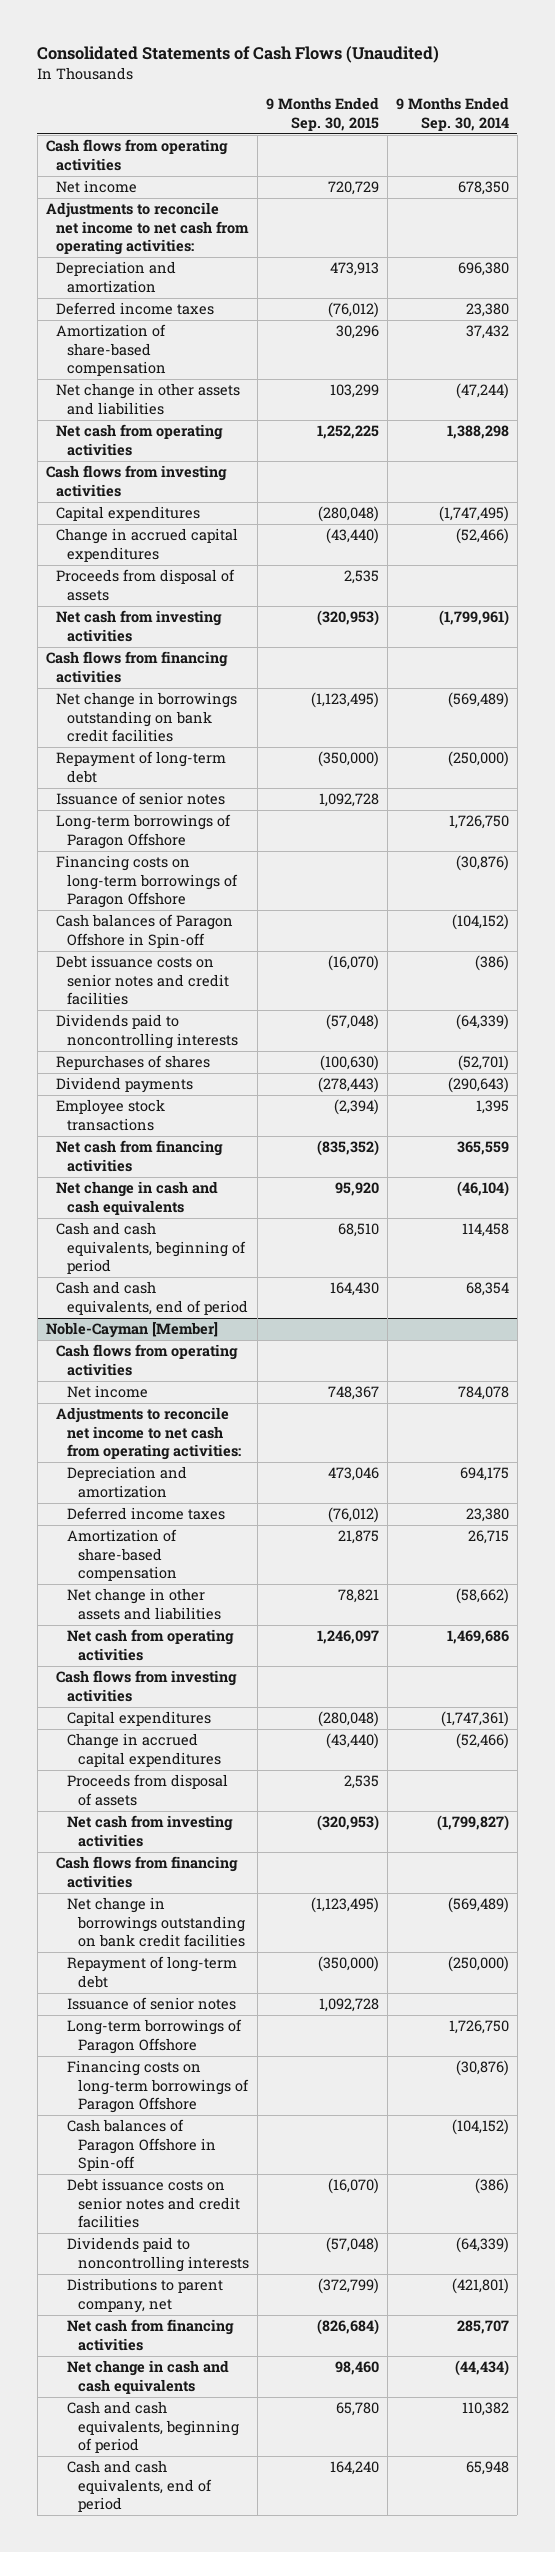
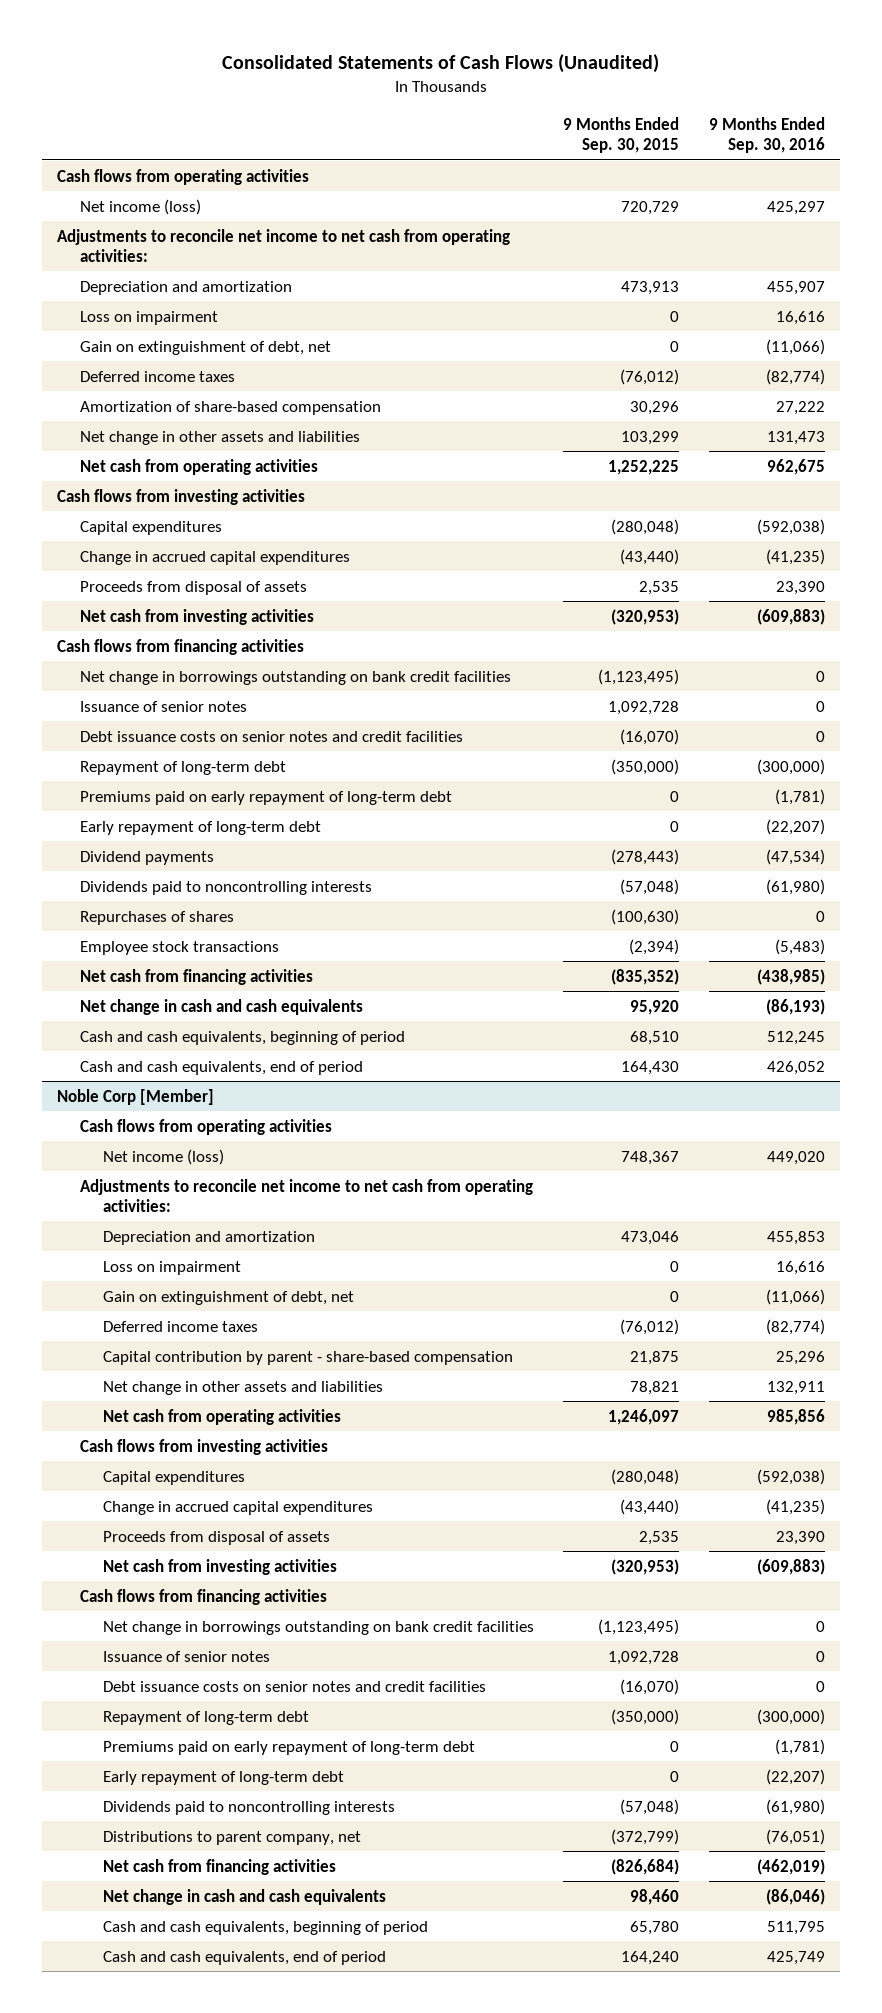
- | 9 Months Ended Sep. 30, 2015 | 9 Months Ended Sep. 30, 2014
+ | 9 Months Ended Sep. 30, 2015 | 9 Months Ended Sep. 30, 2016
- Net income | 720,729 | 678,350
+ Net income (loss) | 720,729 | 425,297
+ Loss on impairment | 0 | 16,616
+ Gain on extinguishment of debt, net | 0 | (11,066)
- Long-term borrowings of Paragon Offshore | | 1,726,750
- Financing costs on long-term borrowings of Paragon Offshore | | (30,876)
- Cash balances of Paragon Offshore in Spin-off | | (104,152)
moved down: Repayment of long-term debt | (350,000) | (300,000)
+ Premiums paid on early repayment of long-term debt | 0 | (1,781)
+ Early repayment of long-term debt | 0 | (22,207)
moved up: Dividend payments | (278,443) | (47,534)
- Noble-Cayman [Member]
+ Noble Corp [Member]
- Net income | 748,367 | 784,078
+ Net income (loss) | 748,367 | 449,020
+ Loss on impairment | 0 | 16,616
+ Gain on extinguishment of debt, net | 0 | (11,066)
- Amortization of share-based compensation | 21,875 | 26,715
+ Capital contribution by parent - share-based compensation | 21,875 | 25,296
- Repayment of long-term debt | (350,000) | (250,000)
- Long-term borrowings of Paragon Offshore | | 1,726,750
- Financing costs on long-term borrowings of Paragon Offshore | | (30,876)
- Cash balances of Paragon Offshore in Spin-off | | (104,152)
+ Repayment of long-term debt | (350,000) | (300,000)
+ Premiums paid on early repayment of long-term debt | 0 | (1,781)
+ Early repayment of long-term debt | 0 | (22,207)

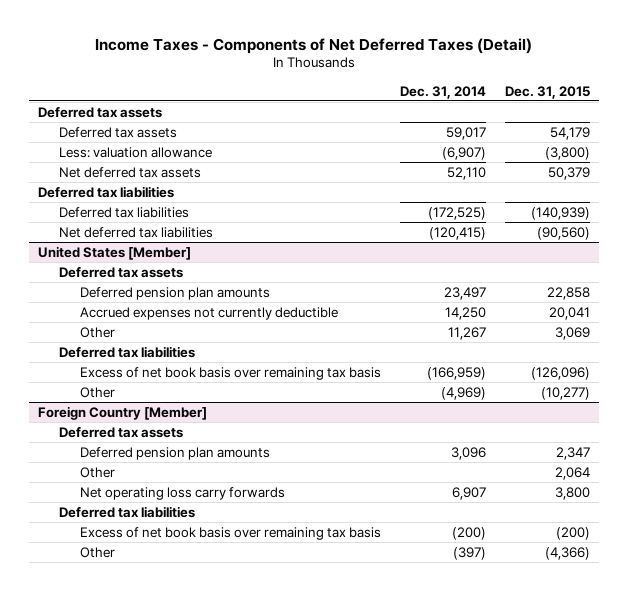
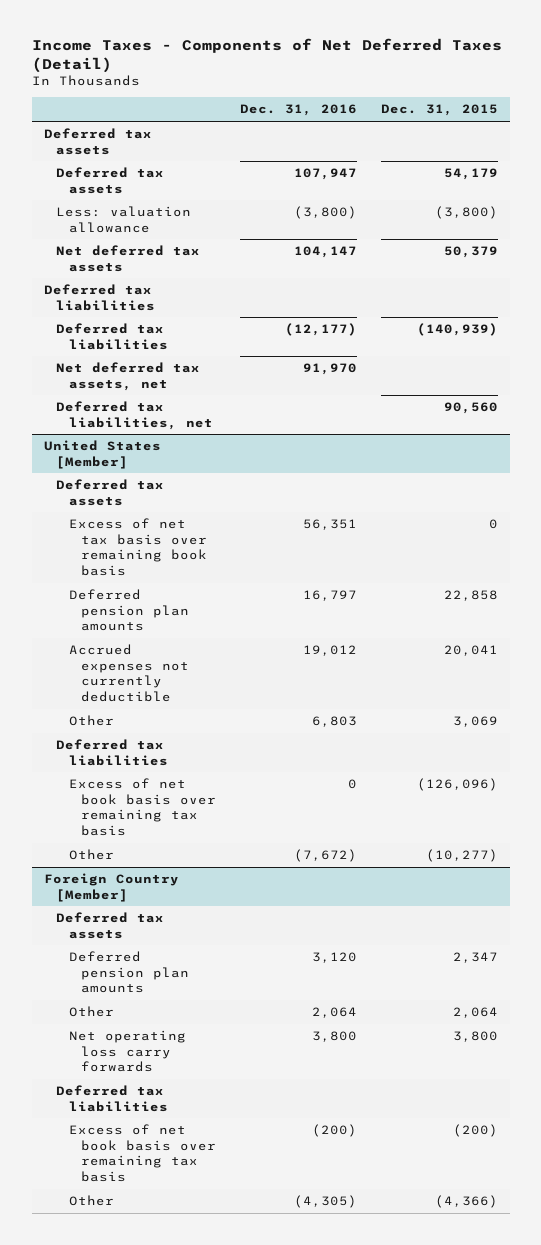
- | Dec. 31, 2014 | Dec. 31, 2015
+ | Dec. 31, 2016 | Dec. 31, 2015
- Net deferred tax liabilities | (120,415) | (90,560)
+ Net deferred tax assets, net | 91,970 |
+ Deferred tax liabilities, net | | 90,560
@ United States [Member]
+ Excess of net tax basis over remaining book basis | 56,351 | 0

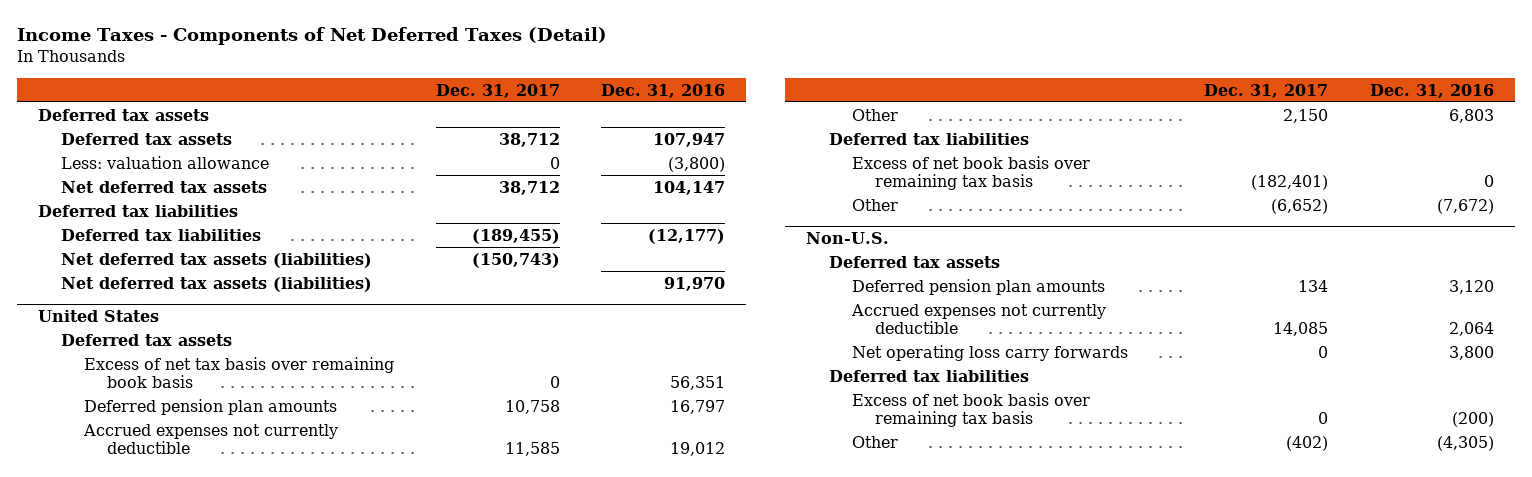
- | Dec. 31, 2016 | Dec. 31, 2015
+ | Dec. 31, 2017 | Dec. 31, 2016
- Net deferred tax assets, net | 91,970 |
- Deferred tax liabilities, net | | 90,560
- United States [Member]
+ Net deferred tax assets (liabilities) | (150,743) |
+ Net deferred tax assets (liabilities) | | 91,970
+ United States
- Foreign Country [Member]
+ Non-U.S.
- Other | 2,064 | 2,064
+ Accrued expenses not currently deductible | 14,085 | 2,064

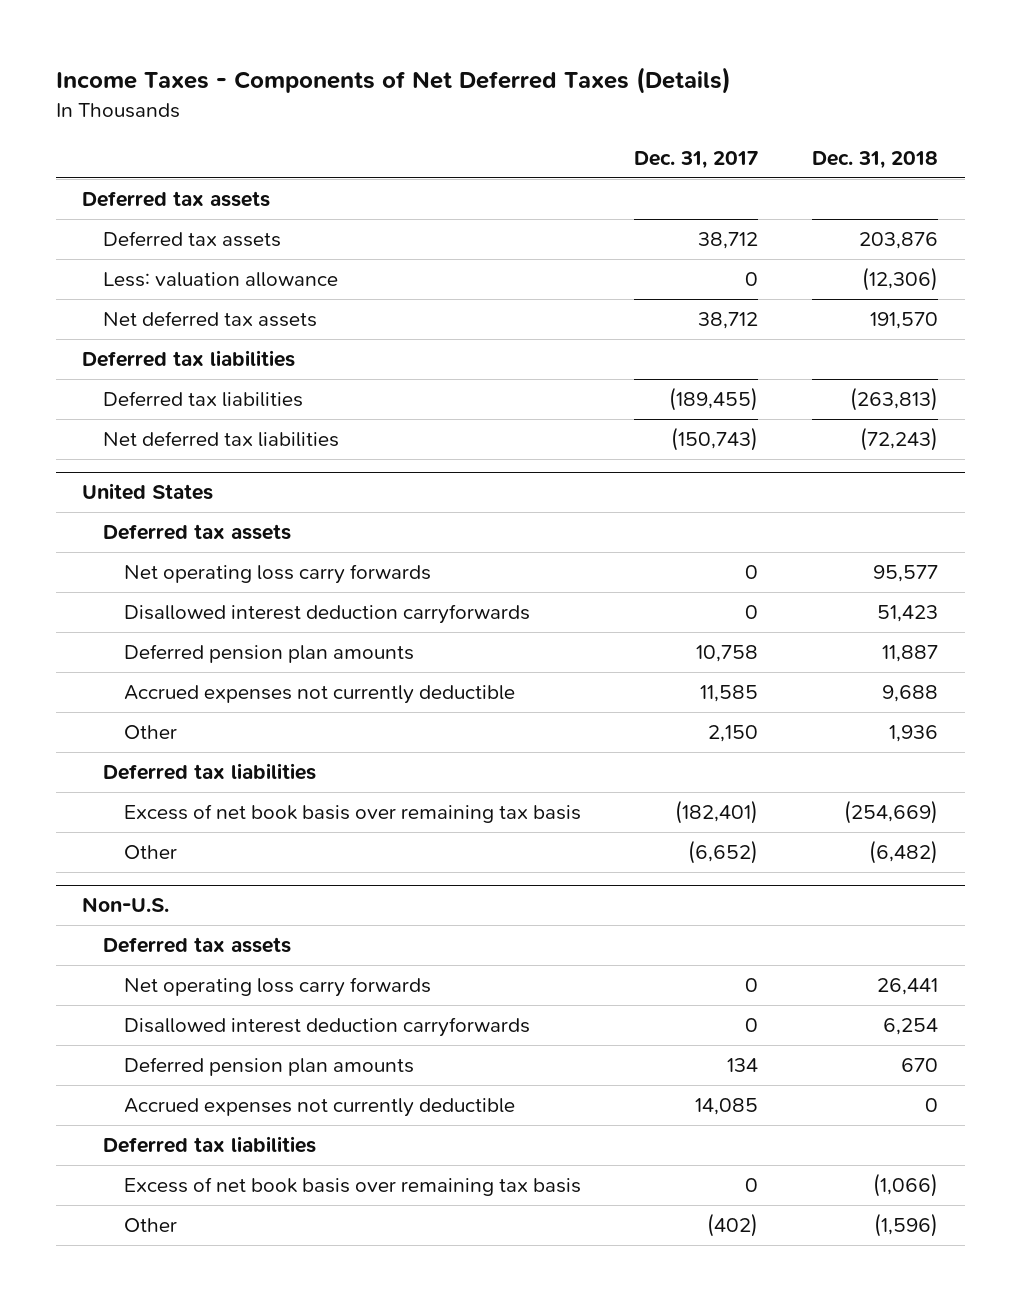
- Income Taxes - Components of Net Deferred Taxes (Detail)
+ Income Taxes - Components of Net Deferred Taxes (Details)
- | Dec. 31, 2017 | Dec. 31, 2016
+ | Dec. 31, 2017 | Dec. 31, 2018
- Net deferred tax assets (liabilities) | (150,743) |
- Net deferred tax assets (liabilities) | | 91,970
+ Net deferred tax liabilities | (150,743) | (72,243)
@ United States
- Excess of net tax basis over remaining book basis | 0 | 56,351
+ Net operating loss carry forwards | 0 | 95,577
+ Disallowed interest deduction carryforwards | 0 | 51,423
@ Non-U.S.
moved up: Net operating loss carry forwards | 0 | 26,441
+ Disallowed interest deduction carryforwards | 0 | 6,254

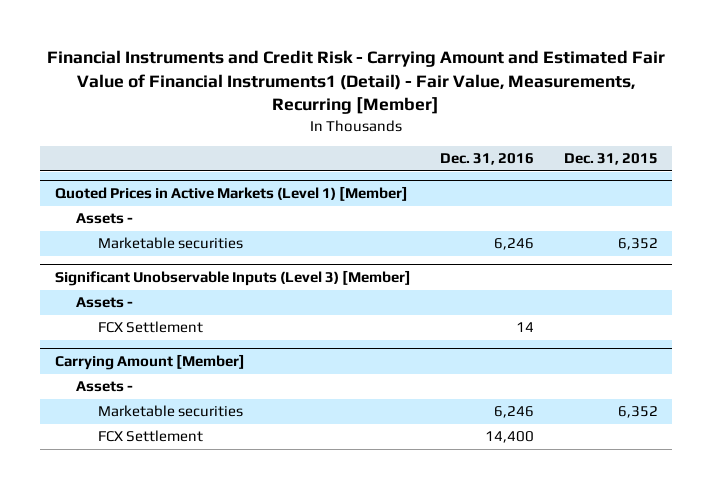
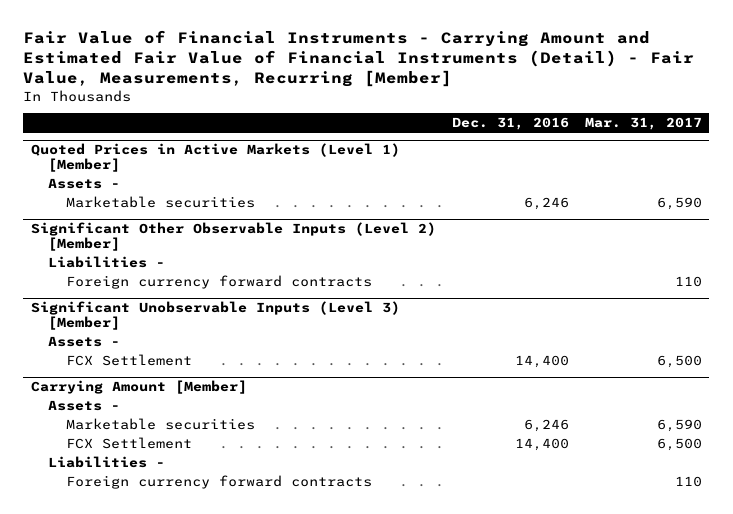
- Financial Instruments and Credit Risk - Carrying Amount and Estimated Fair Value of Financial Instruments1 (Detail) - Fair Value, Measurements, Recurring [Member]
+ Fair Value of Financial Instruments - Carrying Amount and Estimated Fair Value of Financial Instruments (Detail) - Fair Value, Measurements, Recurring [Member]
- | Dec. 31, 2016 | Dec. 31, 2015
+ | Dec. 31, 2016 | Mar. 31, 2017
+ Significant Other Observable Inputs (Level 2) [Member]
+ Liabilities -
+ Foreign currency forward contracts | | 110
@ Significant Unobservable Inputs (Level 3) [Member]
- FCX Settlement | 14 |
+ FCX Settlement | 14,400 | 6,500
@ Carrying Amount [Member]
+ Liabilities -
+ Foreign currency forward contracts | | 110

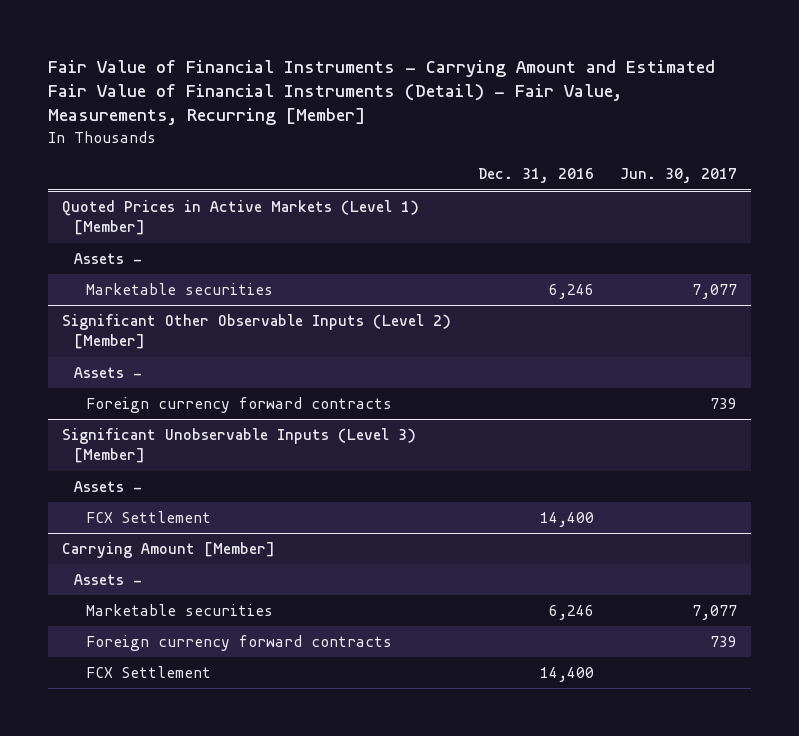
- | Dec. 31, 2016 | Mar. 31, 2017
+ | Dec. 31, 2016 | Jun. 30, 2017
@ Significant Other Observable Inputs (Level 2) [Member]
- Liabilities -
+ Assets -
@ Carrying Amount [Member]
- Liabilities -
moved down: FCX Settlement | 14,400 |

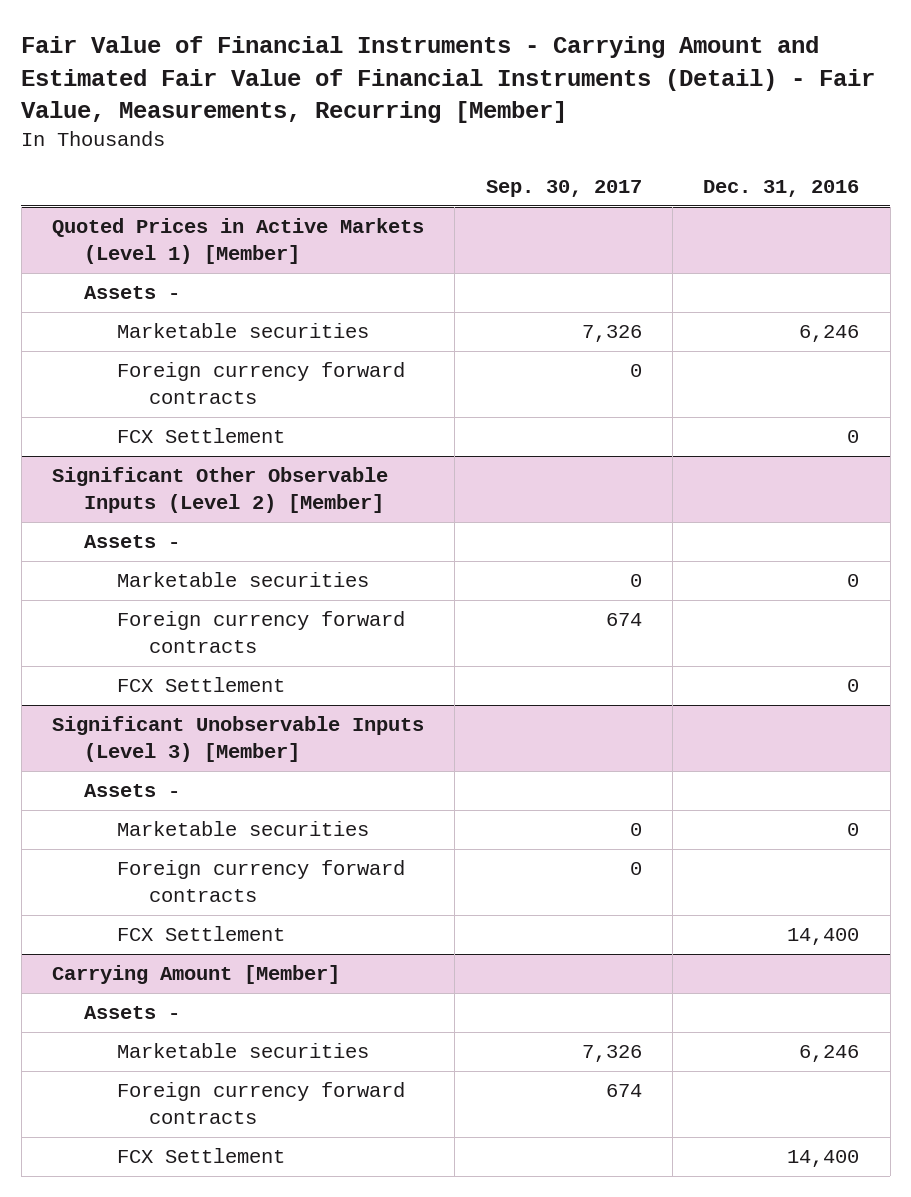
- | Dec. 31, 2016 | Jun. 30, 2017
+ | Sep. 30, 2017 | Dec. 31, 2016
@ Quoted Prices in Active Markets (Level 1) [Member]
+ Foreign currency forward contracts | 0 |
+ FCX Settlement | | 0
@ Significant Other Observable Inputs (Level 2) [Member]
+ Marketable securities | 0 | 0
+ FCX Settlement | | 0
@ Significant Unobservable Inputs (Level 3) [Member]
+ Marketable securities | 0 | 0
+ Foreign currency forward contracts | 0 |

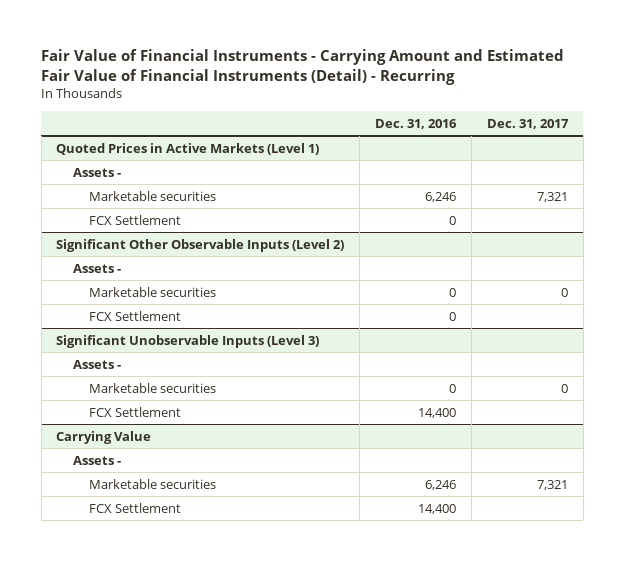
- Fair Value of Financial Instruments - Carrying Amount and Estimated Fair Value of Financial Instruments (Detail) - Fair Value, Measurements, Recurring [Member]
+ Fair Value of Financial Instruments - Carrying Amount and Estimated Fair Value of Financial Instruments (Detail) - Recurring
- | Sep. 30, 2017 | Dec. 31, 2016
+ | Dec. 31, 2016 | Dec. 31, 2017
- Quoted Prices in Active Markets (Level 1) [Member]
+ Quoted Prices in Active Markets (Level 1)
- Foreign currency forward contracts | 0 |
- Significant Other Observable Inputs (Level 2) [Member]
+ Significant Other Observable Inputs (Level 2)
- Foreign currency forward contracts | 674 |
- Significant Unobservable Inputs (Level 3) [Member]
+ Significant Unobservable Inputs (Level 3)
- Foreign currency forward contracts | 0 |
- Carrying Amount [Member]
+ Carrying Value
- Foreign currency forward contracts | 674 |

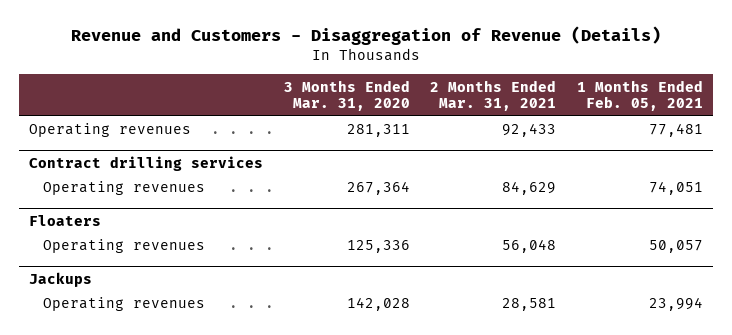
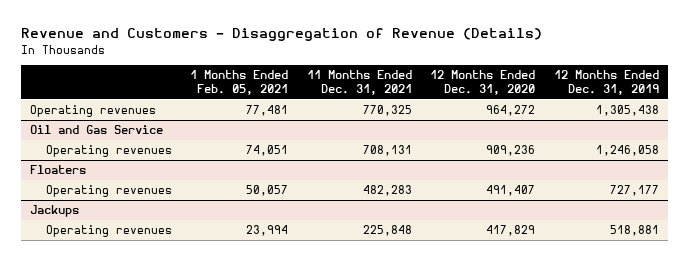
- | 3 Months Ended Mar. 31, 2020 | 2 Months Ended Mar. 31, 2021 | 1 Months Ended Feb. 05, 2021
+ | 1 Months Ended Feb. 05, 2021 | 11 Months Ended Dec. 31, 2021 | 12 Months Ended Dec. 31, 2020 | 12 Months Ended Dec. 31, 2019
- Contract drilling services
+ Oil and Gas Service

